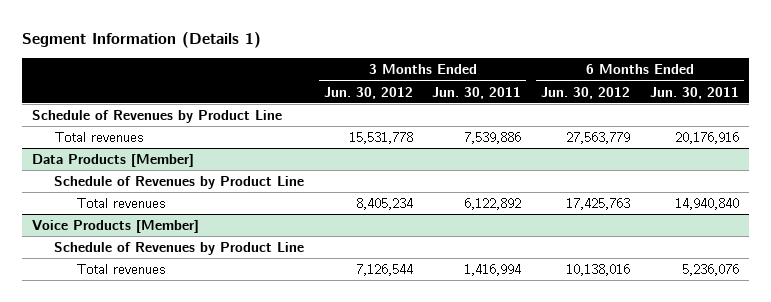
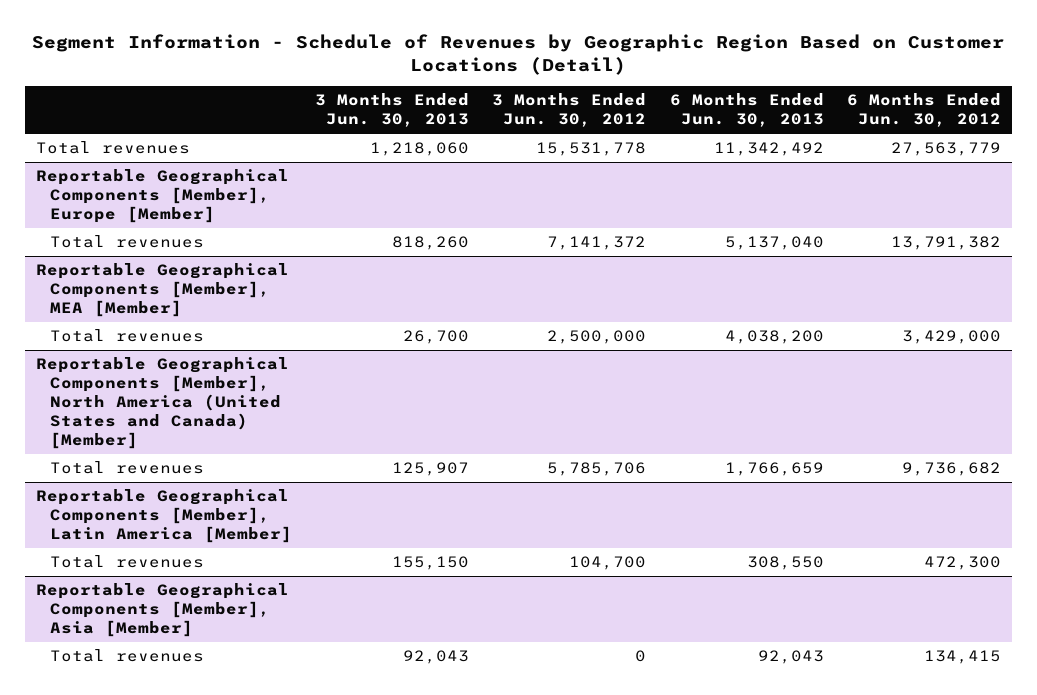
- Segment Information (Details 1)
+ Segment Information - Schedule of Revenues by Geographic Region Based on Customer Locations (Detail)
- | 3 Months Ended Jun. 30, 2012 | 3 Months Ended Jun. 30, 2011 | 6 Months Ended Jun. 30, 2012 | 6 Months Ended Jun. 30, 2011
+ | 3 Months Ended Jun. 30, 2013 | 3 Months Ended Jun. 30, 2012 | 6 Months Ended Jun. 30, 2013 | 6 Months Ended Jun. 30, 2012
- Schedule of Revenues by Product Line
- Data Products [Member]
- Schedule of Revenues by Product Line
- Total revenues | 8,405,234 | 6,122,892 | 17,425,763 | 14,940,840
- Voice Products [Member]
- Schedule of Revenues by Product Line
- Total revenues | 7,126,544 | 1,416,994 | 10,138,016 | 5,236,076
+ Reportable Geographical Components [Member], Europe [Member]
+ Total revenues | 818,260 | 7,141,372 | 5,137,040 | 13,791,382
+ Reportable Geographical Components [Member], MEA [Member]
+ Total revenues | 26,700 | 2,500,000 | 4,038,200 | 3,429,000
+ Reportable Geographical Components [Member], North America (United States and Canada) [Member]
+ Total revenues | 125,907 | 5,785,706 | 1,766,659 | 9,736,682
+ Reportable Geographical Components [Member], Latin America [Member]
+ Total revenues | 155,150 | 104,700 | 308,550 | 472,300
+ Reportable Geographical Components [Member], Asia [Member]
+ Total revenues | 92,043 | 0 | 92,043 | 134,415

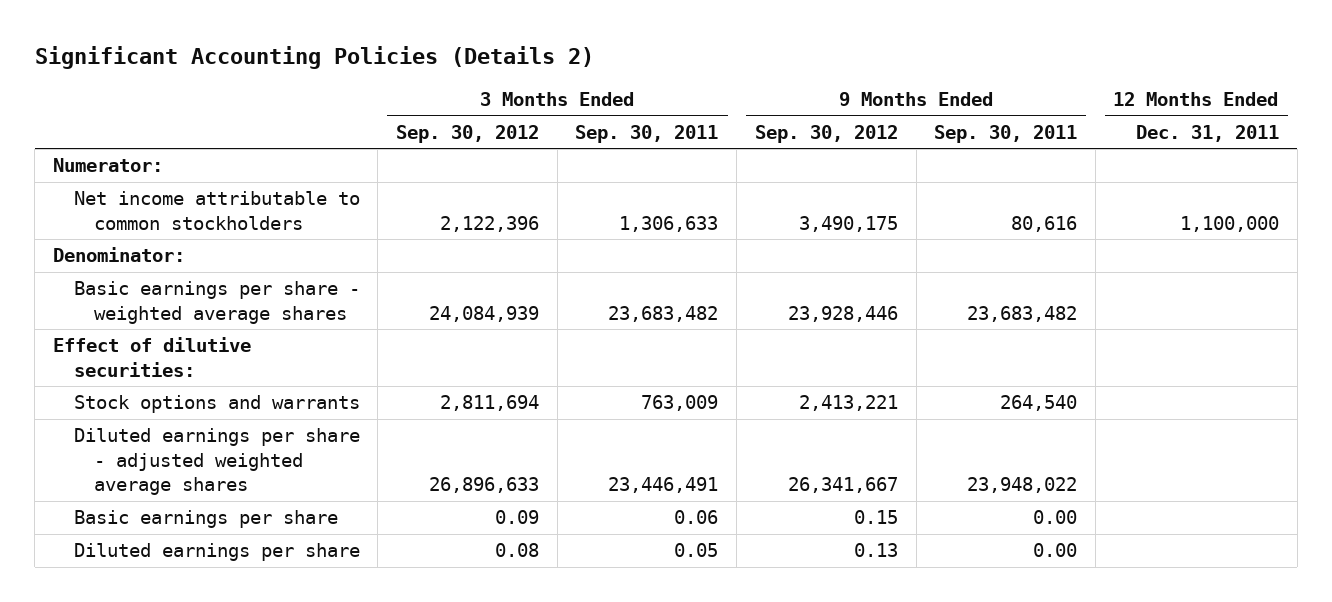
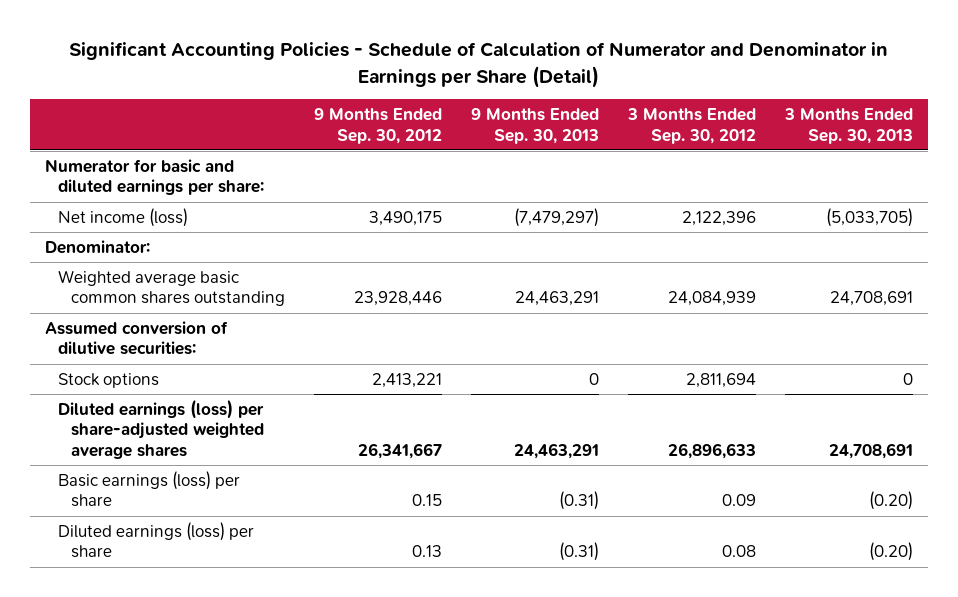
- Significant Accounting Policies (Details 2)
+ Significant Accounting Policies - Schedule of Calculation of Numerator and Denominator in Earnings per Share (Detail)
- | 3 Months Ended Sep. 30, 2012 | 3 Months Ended Sep. 30, 2011 | 9 Months Ended Sep. 30, 2012 | 9 Months Ended Sep. 30, 2011 | 12 Months Ended Dec. 31, 2011
+ | 9 Months Ended Sep. 30, 2012 | 9 Months Ended Sep. 30, 2013 | 3 Months Ended Sep. 30, 2012 | 3 Months Ended Sep. 30, 2013
- Numerator:
- Net income attributable to common stockholders | 2,122,396 | 1,306,633 | 3,490,175 | 80,616 | 1,100,000
+ Numerator for basic and diluted earnings per share:
+ Net income (loss) | 3,490,175 | (7,479,297) | 2,122,396 | (5,033,705)
- Basic earnings per share - weighted average shares | 24,084,939 | 23,683,482 | 23,928,446 | 23,683,482 |
- Effect of dilutive securities:
- Stock options and warrants | 2,811,694 | 763,009 | 2,413,221 | 264,540 |
- Diluted earnings per share - adjusted weighted average shares | 26,896,633 | 23,446,491 | 26,341,667 | 23,948,022 |
- Basic earnings per share | 0.09 | 0.06 | 0.15 | 0.00 |
- Diluted earnings per share | 0.08 | 0.05 | 0.13 | 0.00 |
+ Weighted average basic common shares outstanding | 23,928,446 | 24,463,291 | 24,084,939 | 24,708,691
+ Assumed conversion of dilutive securities:
+ Stock options | 2,413,221 | 0 | 2,811,694 | 0
+ Diluted earnings (loss) per share-adjusted weighted average shares | 26,341,667 | 24,463,291 | 26,896,633 | 24,708,691
+ Basic earnings (loss) per share | 0.15 | (0.31) | 0.09 | (0.20)
+ Diluted earnings (loss) per share | 0.13 | (0.31) | 0.08 | (0.20)

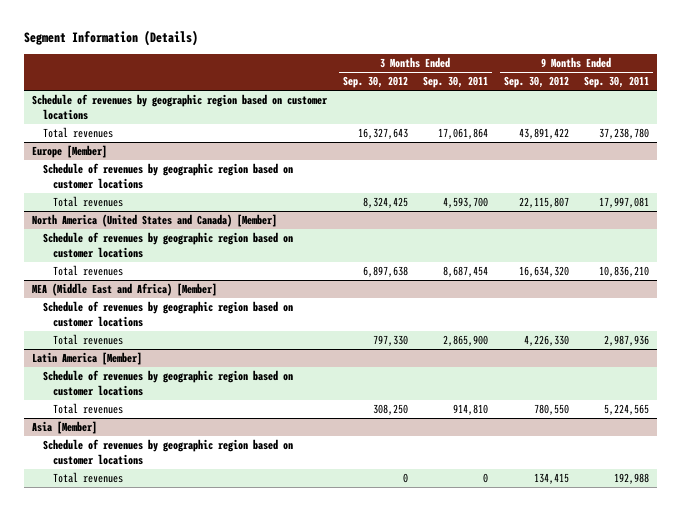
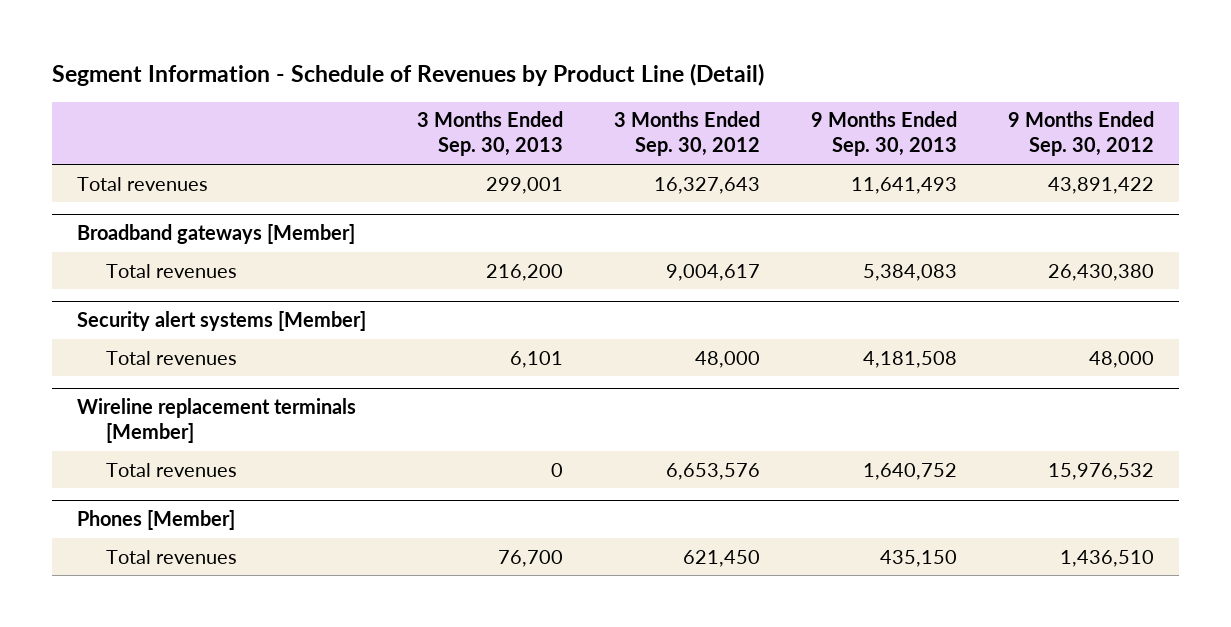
- Segment Information (Details)
+ Segment Information - Schedule of Revenues by Product Line (Detail)
- | 3 Months Ended Sep. 30, 2012 | 3 Months Ended Sep. 30, 2011 | 9 Months Ended Sep. 30, 2012 | 9 Months Ended Sep. 30, 2011
+ | 3 Months Ended Sep. 30, 2013 | 3 Months Ended Sep. 30, 2012 | 9 Months Ended Sep. 30, 2013 | 9 Months Ended Sep. 30, 2012
- Schedule of revenues by geographic region based on customer locations
- Europe [Member]
- Schedule of revenues by geographic region based on customer locations
- Total revenues | 8,324,425 | 4,593,700 | 22,115,807 | 17,997,081
- North America (United States and Canada) [Member]
- Schedule of revenues by geographic region based on customer locations
- Total revenues | 6,897,638 | 8,687,454 | 16,634,320 | 10,836,210
- MEA (Middle East and Africa) [Member]
- Schedule of revenues by geographic region based on customer locations
- Total revenues | 797,330 | 2,865,900 | 4,226,330 | 2,987,936
- Latin America [Member]
- Schedule of revenues by geographic region based on customer locations
- Total revenues | 308,250 | 914,810 | 780,550 | 5,224,565
- Asia [Member]
- Schedule of revenues by geographic region based on customer locations
- Total revenues | 0 | 0 | 134,415 | 192,988
+ Broadband gateways [Member]
+ Total revenues | 216,200 | 9,004,617 | 5,384,083 | 26,430,380
+ Security alert systems [Member]
+ Total revenues | 6,101 | 48,000 | 4,181,508 | 48,000
+ Wireline replacement terminals [Member]
+ Total revenues | 0 | 6,653,576 | 1,640,752 | 15,976,532
+ Phones [Member]
+ Total revenues | 76,700 | 621,450 | 435,150 | 1,436,510

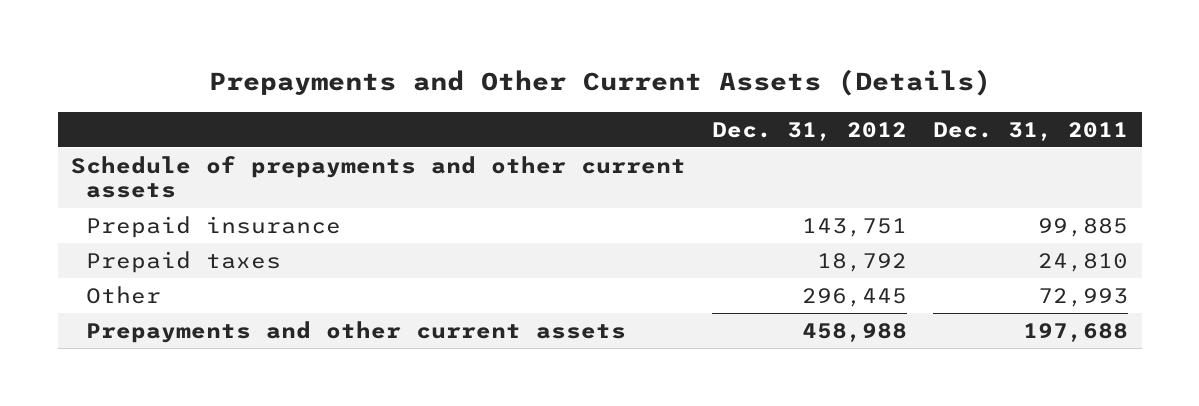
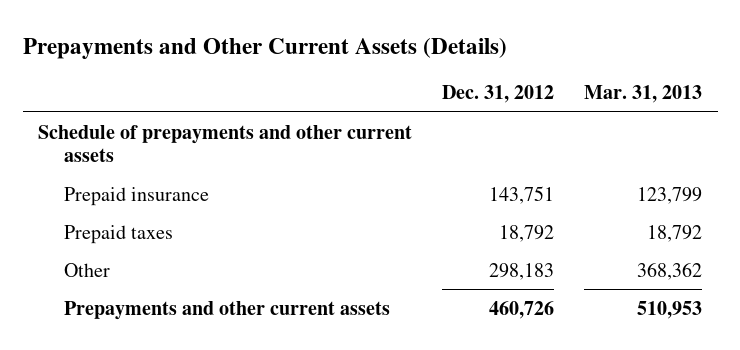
- | Dec. 31, 2012 | Dec. 31, 2011
+ | Dec. 31, 2012 | Mar. 31, 2013
- Other | 296,445 | 72,993
- Prepayments and other current assets | 458,988 | 197,688
+ Other | 298,183 | 368,362
+ Prepayments and other current assets | 460,726 | 510,953

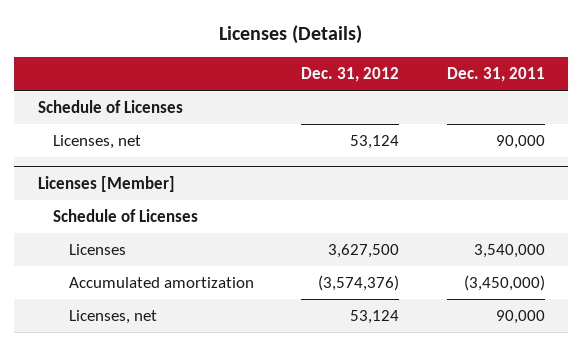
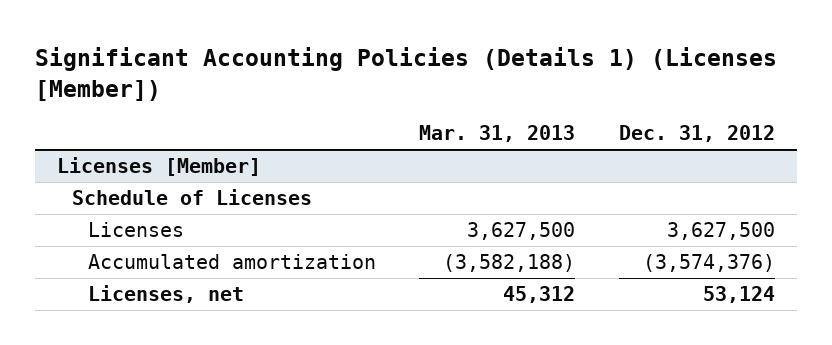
- Licenses (Details)
+ Significant Accounting Policies (Details 1) (Licenses [Member])
- | Dec. 31, 2012 | Dec. 31, 2011
+ | Mar. 31, 2013 | Dec. 31, 2012
- Schedule of Licenses
- Licenses, net | 53,124 | 90,000

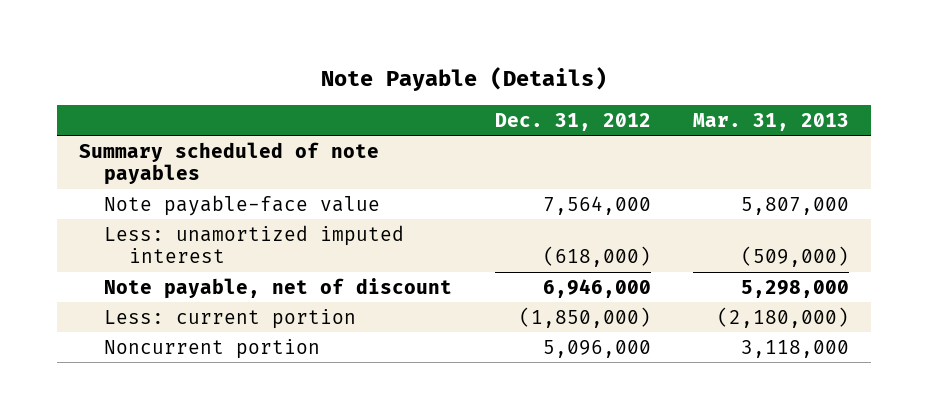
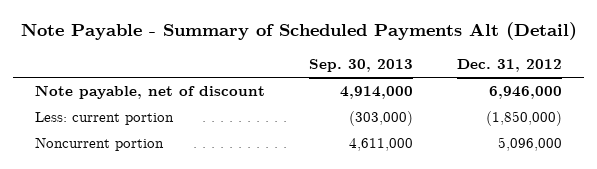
- Note Payable (Details)
+ Note Payable - Summary of Scheduled Payments Alt (Detail)
- | Dec. 31, 2012 | Mar. 31, 2013
+ | Sep. 30, 2013 | Dec. 31, 2012
- Summary scheduled of note payables
- Note payable-face value | 7,564,000 | 5,807,000
- Less: unamortized imputed interest | (618,000) | (509,000)

